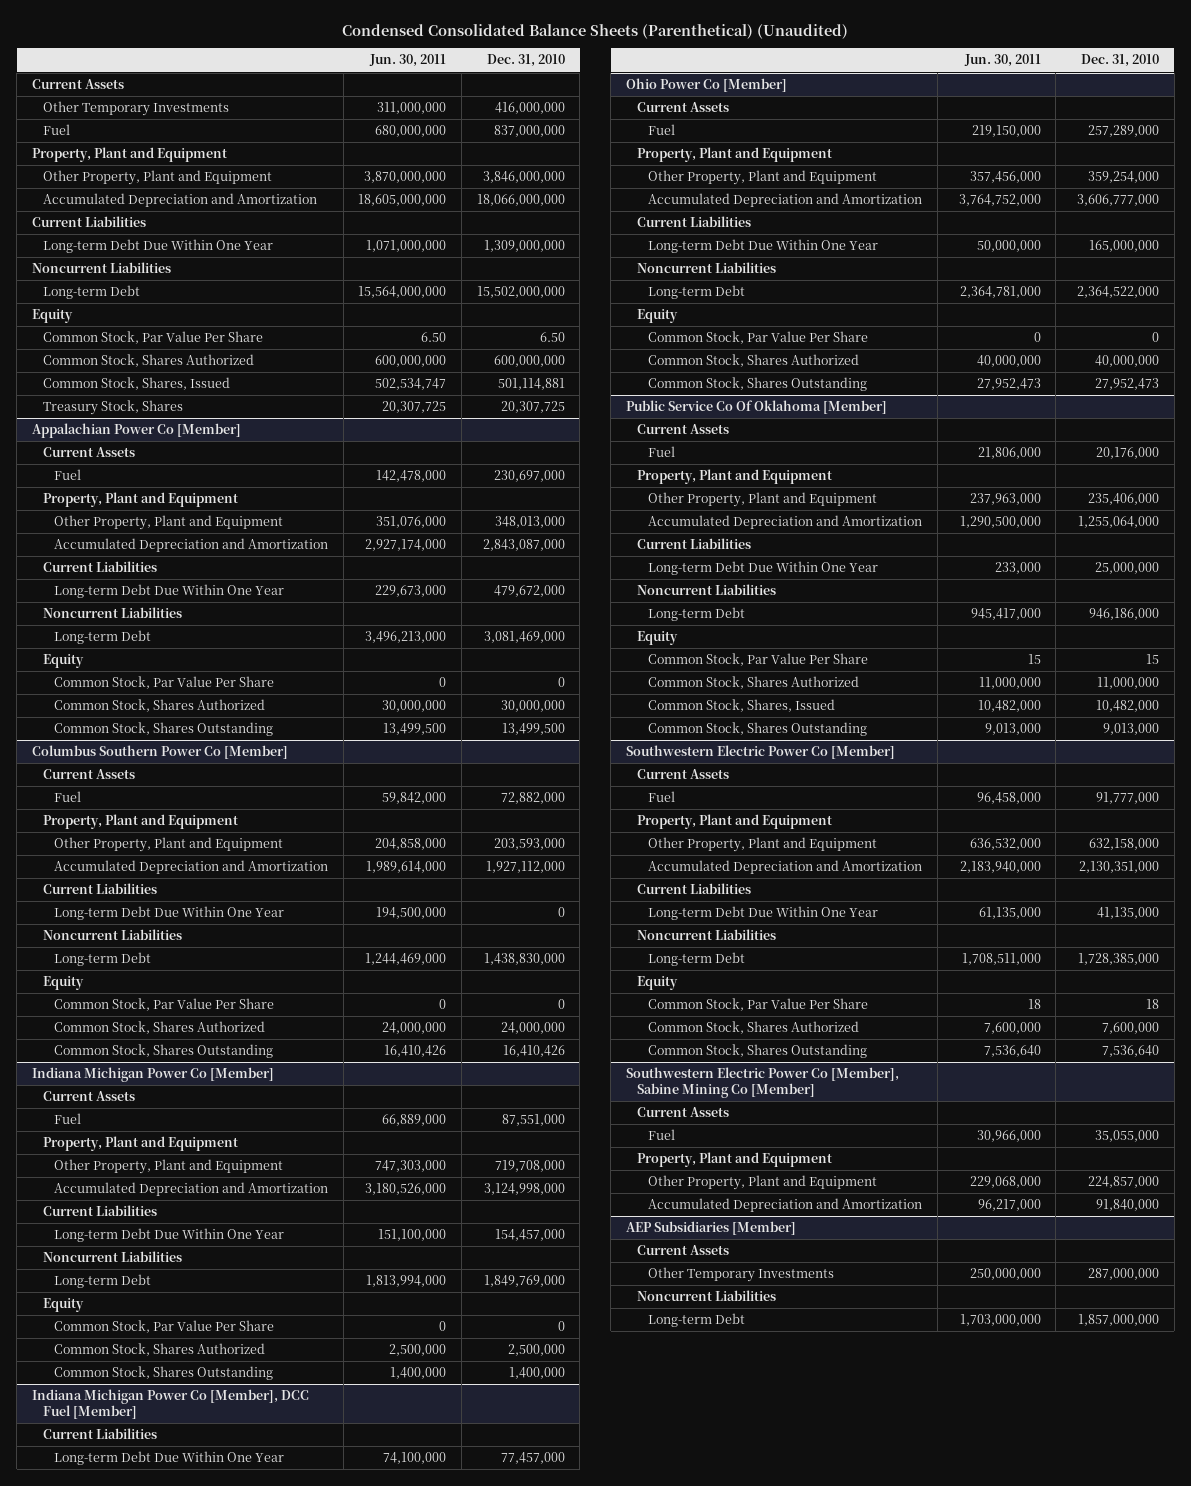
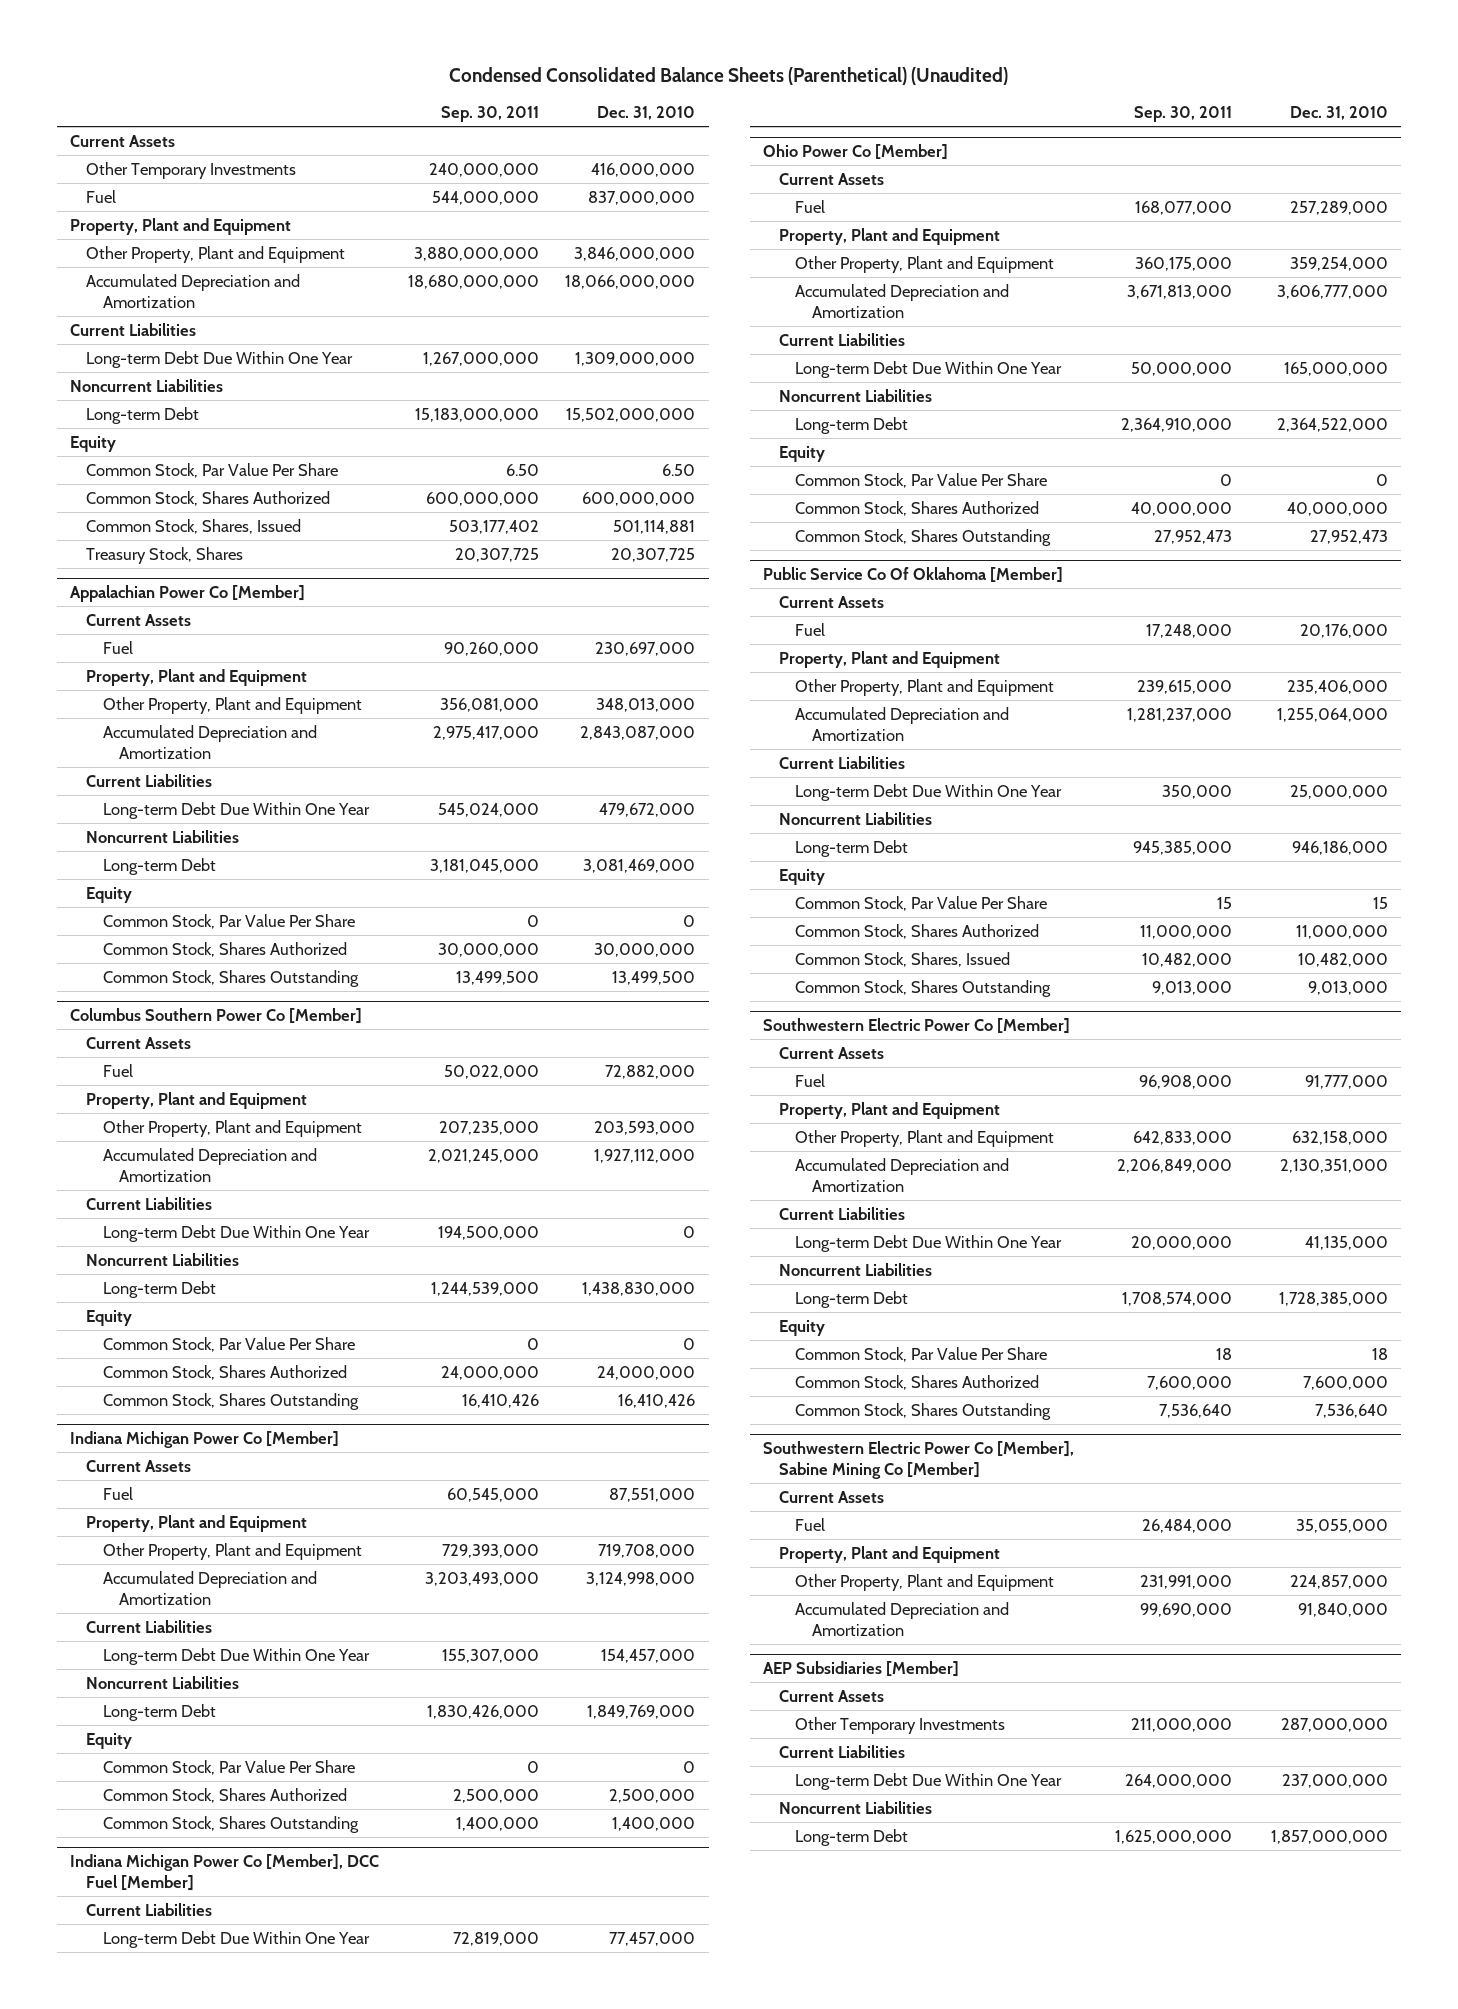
- | Jun. 30, 2011 | Dec. 31, 2010
+ | Sep. 30, 2011 | Dec. 31, 2010
@ AEP Subsidiaries [Member]
+ Current Liabilities
+ Long-term Debt Due Within One Year | 264,000,000 | 237,000,000

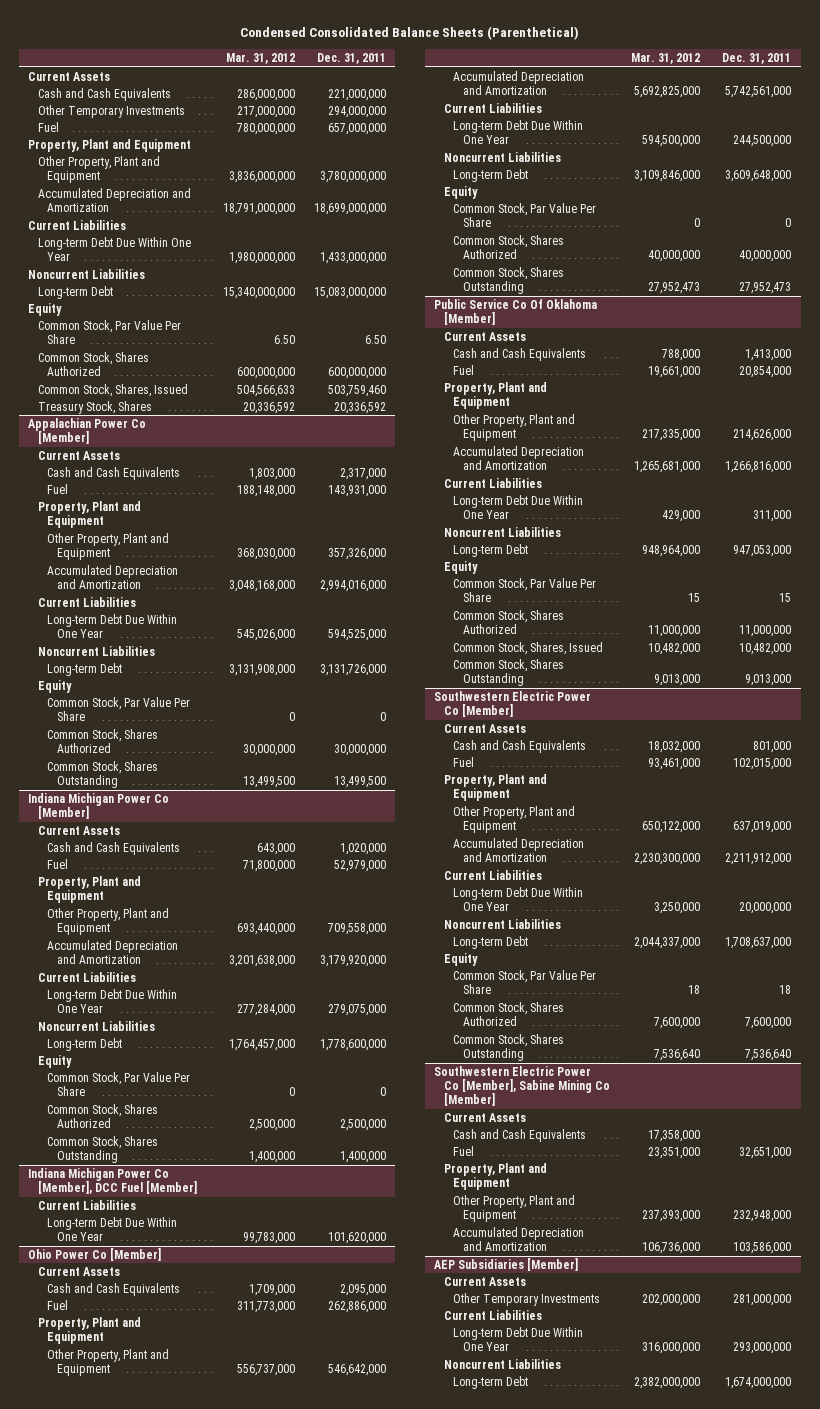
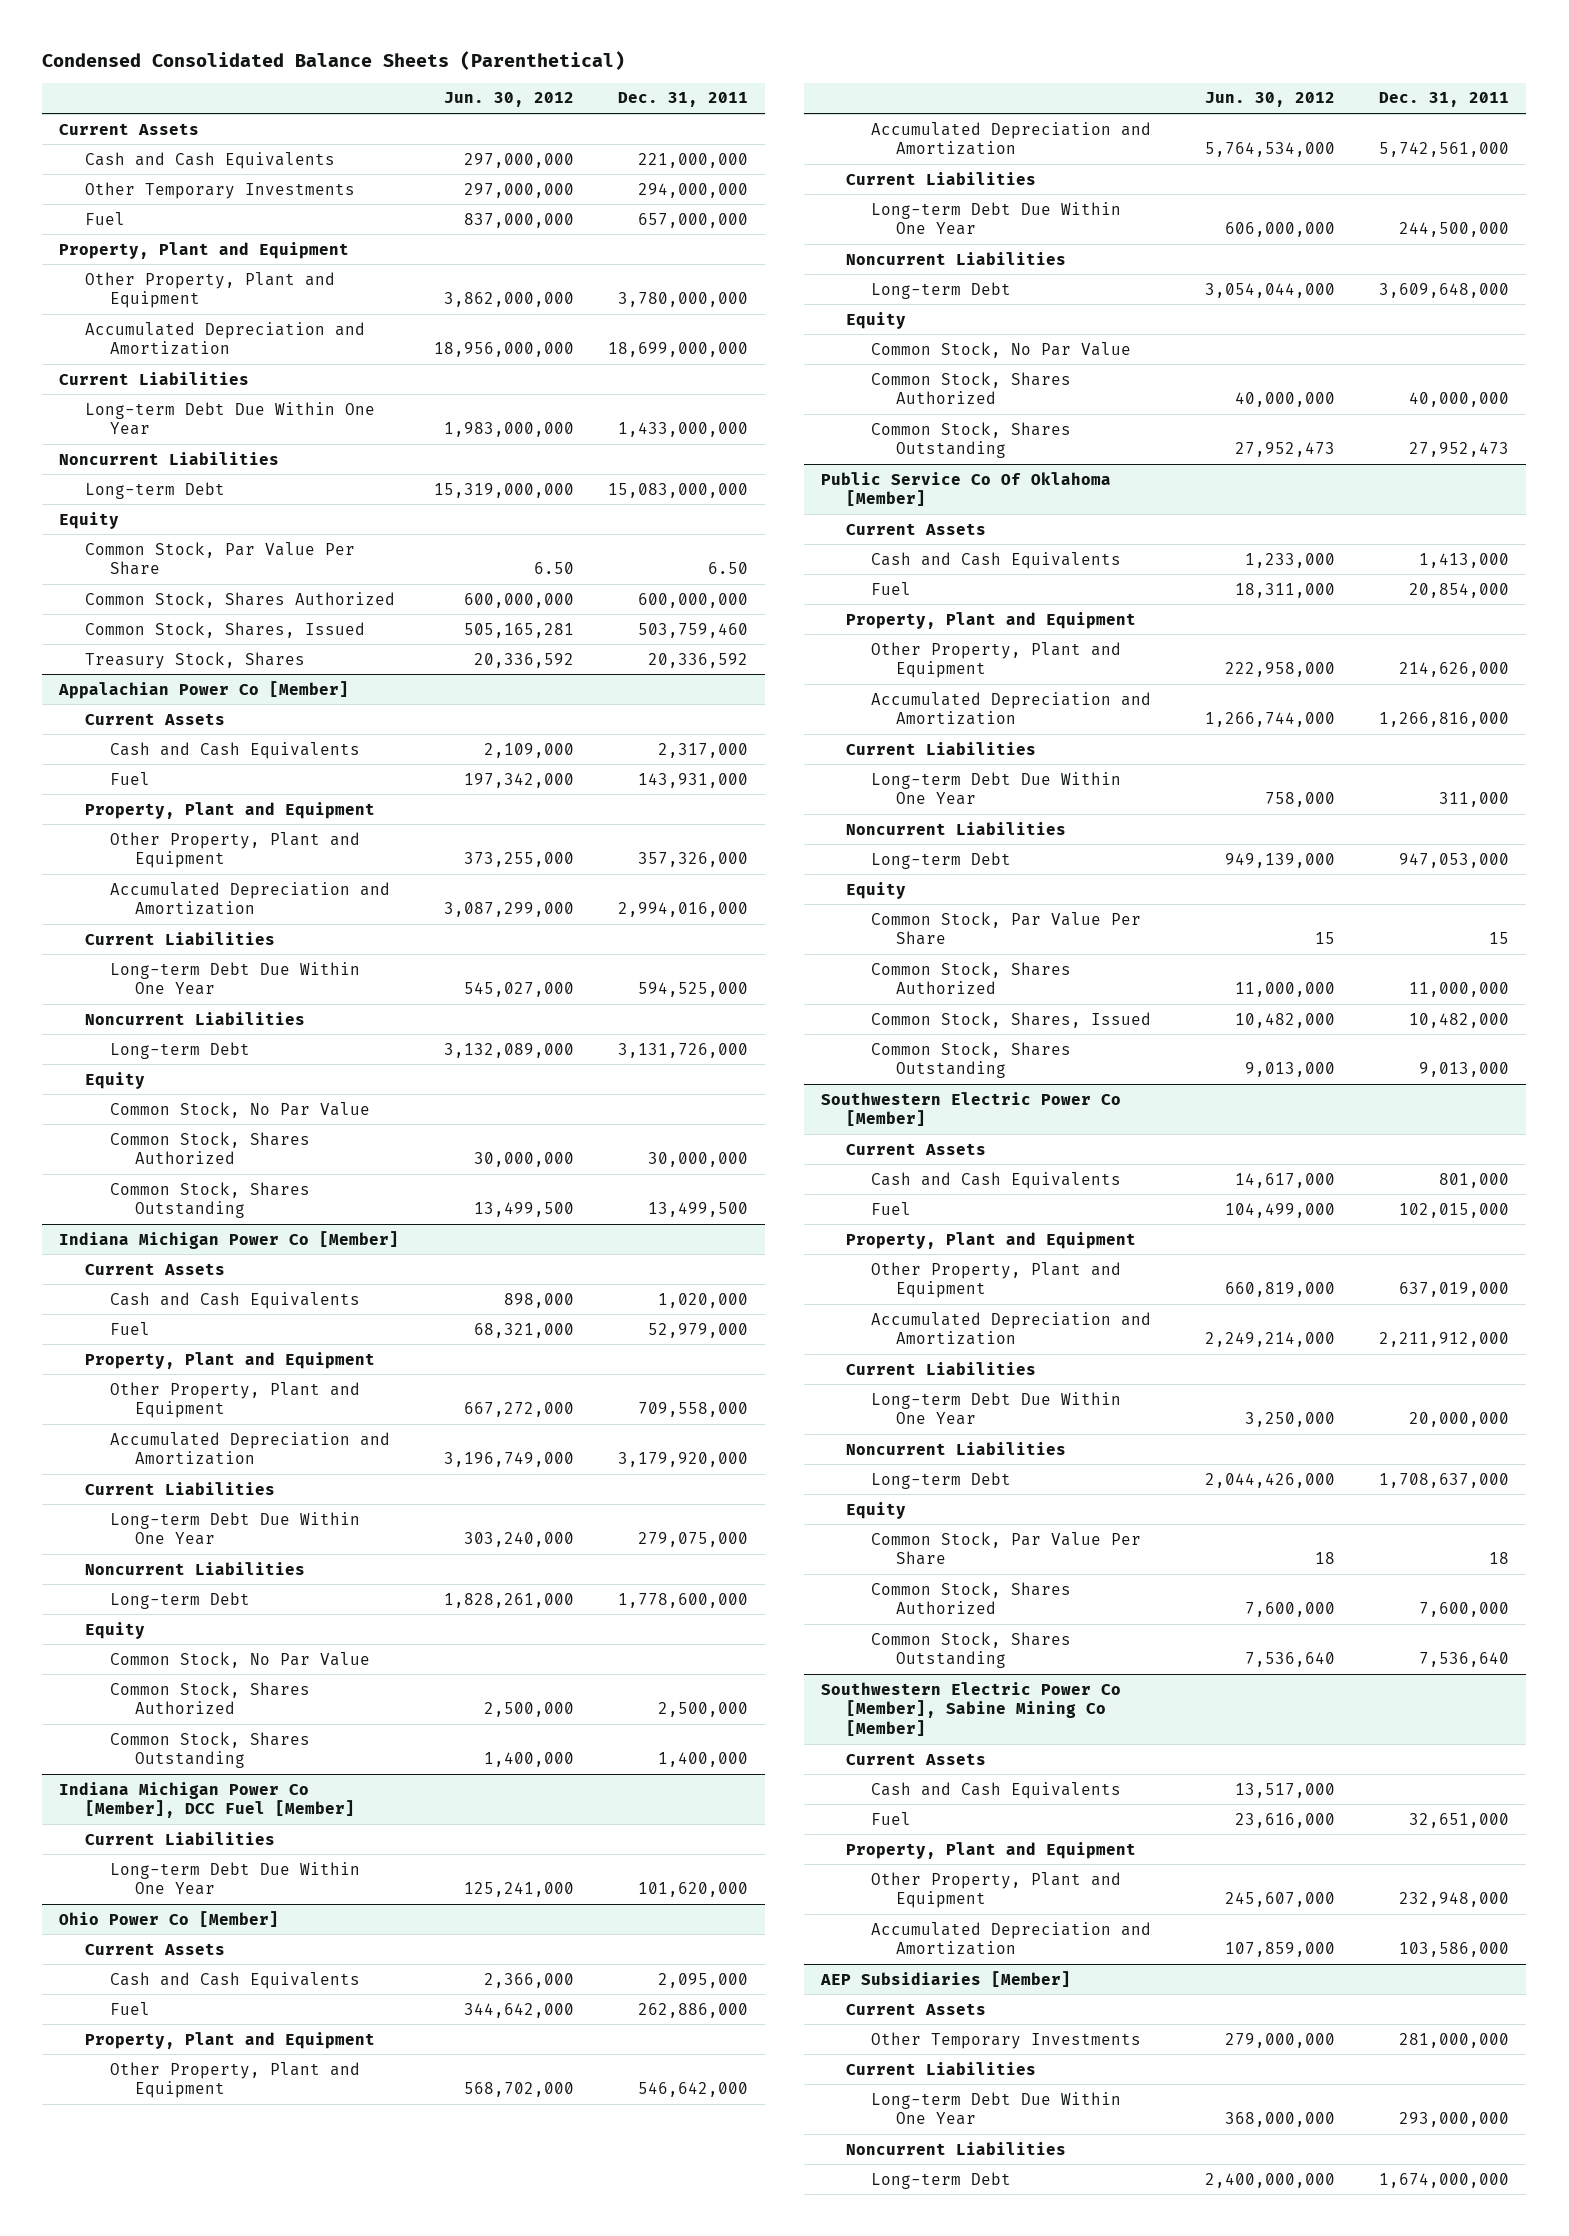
- | Mar. 31, 2012 | Dec. 31, 2011
+ | Jun. 30, 2012 | Dec. 31, 2011
@ Appalachian Power Co [Member]
- Common Stock, Par Value Per Share | 0 | 0
+ Common Stock, No Par Value
@ Indiana Michigan Power Co [Member]
- Common Stock, Par Value Per Share | 0 | 0
+ Common Stock, No Par Value
@ Ohio Power Co [Member]
- Common Stock, Par Value Per Share | 0 | 0
+ Common Stock, No Par Value

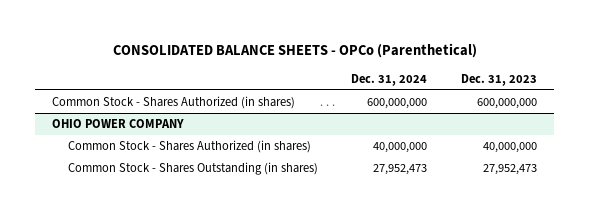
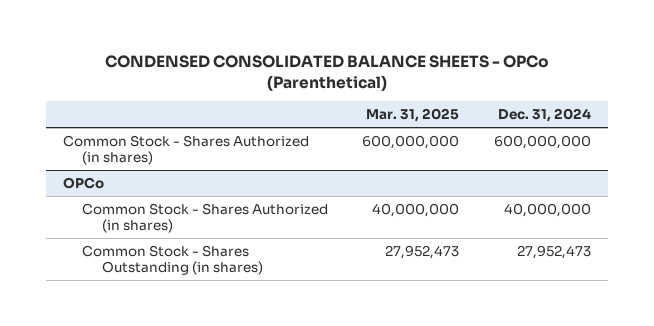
- CONSOLIDATED BALANCE SHEETS - OPCo (Parenthetical)
+ CONDENSED CONSOLIDATED BALANCE SHEETS - OPCo (Parenthetical)
- | Dec. 31, 2024 | Dec. 31, 2023
+ | Mar. 31, 2025 | Dec. 31, 2024
- OHIO POWER COMPANY
+ OPCo

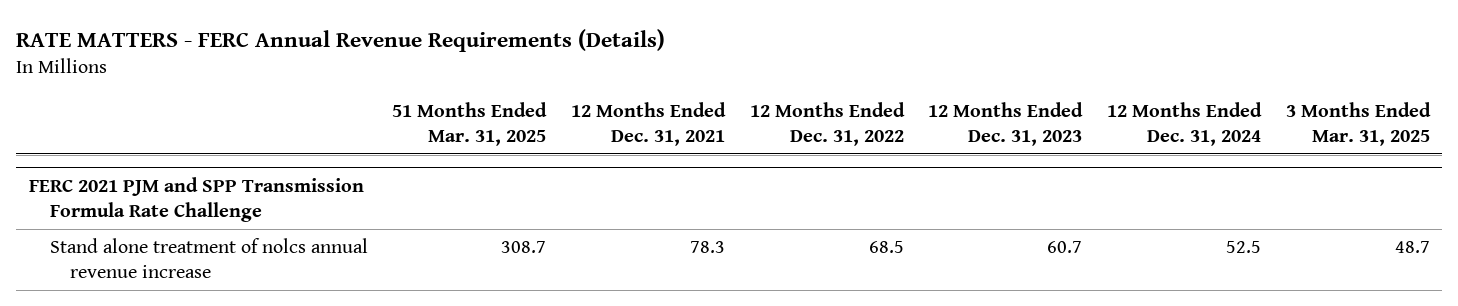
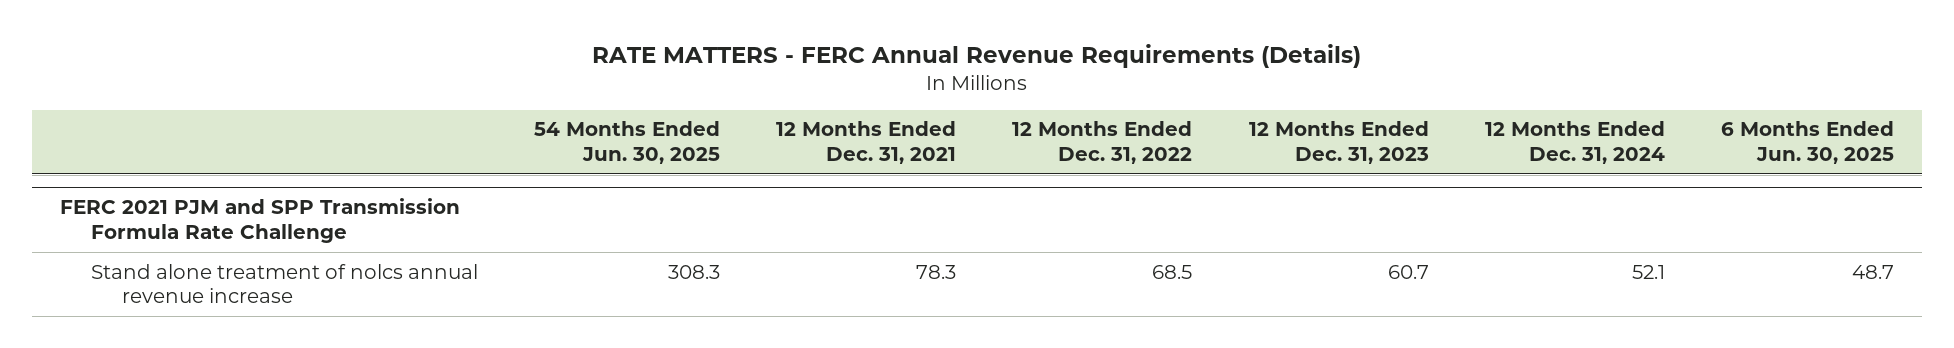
- | 51 Months Ended Mar. 31, 2025 | 12 Months Ended Dec. 31, 2021 | 12 Months Ended Dec. 31, 2022 | 12 Months Ended Dec. 31, 2023 | 12 Months Ended Dec. 31, 2024 | 3 Months Ended Mar. 31, 2025
+ | 54 Months Ended Jun. 30, 2025 | 12 Months Ended Dec. 31, 2021 | 12 Months Ended Dec. 31, 2022 | 12 Months Ended Dec. 31, 2023 | 12 Months Ended Dec. 31, 2024 | 6 Months Ended Jun. 30, 2025
@ FERC 2021 PJM and SPP Transmission Formula Rate Challenge
- Stand alone treatment of nolcs annual revenue increase | 308.7 | 78.3 | 68.5 | 60.7 | 52.5 | 48.7
+ Stand alone treatment of nolcs annual revenue increase | 308.3 | 78.3 | 68.5 | 60.7 | 52.1 | 48.7

